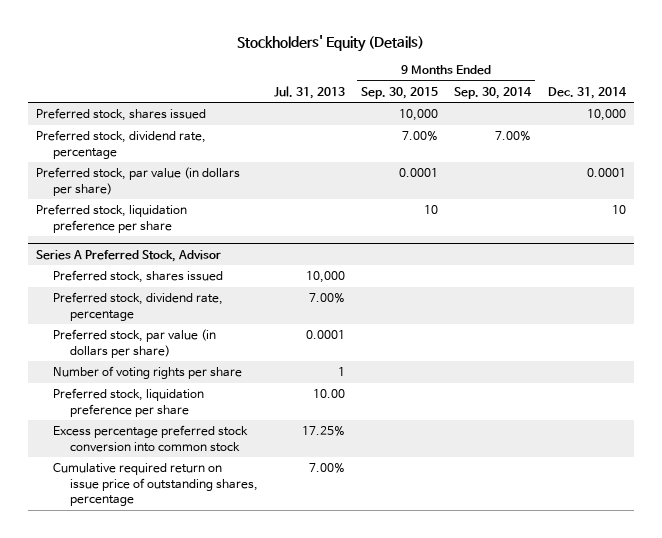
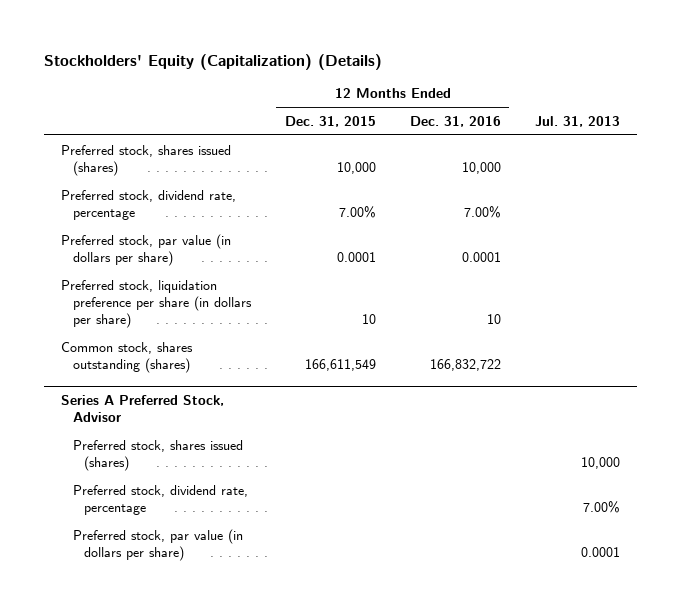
- Stockholders' Equity (Details)
+ Stockholders' Equity (Capitalization) (Details)
- | Jul. 31, 2013 | 9 Months Ended Sep. 30, 2015 | 9 Months Ended Sep. 30, 2014 | Dec. 31, 2014
+ | 12 Months Ended Dec. 31, 2015 | 12 Months Ended Dec. 31, 2016 | Jul. 31, 2013
- Preferred stock, shares issued | | 10,000 | | 10,000
+ Preferred stock, shares issued (shares) | 10,000 | 10,000 |
- Preferred stock, liquidation preference per share | | 10 | | 10
+ Preferred stock, liquidation preference per share (in dollars per share) | 10 | 10 |
+ Common stock, shares outstanding (shares) | 166,611,549 | 166,832,722 |
@ Series A Preferred Stock, Advisor
- Preferred stock, shares issued | 10,000 | | |
+ Preferred stock, shares issued (shares) | | | 10,000
- Number of voting rights per share | 1 | | |
- Preferred stock, liquidation preference per share | 10.00 | | |
- Excess percentage preferred stock conversion into common stock | 17.25% | | |
- Cumulative required return on issue price of outstanding shares, percentage | 7.00% | | |

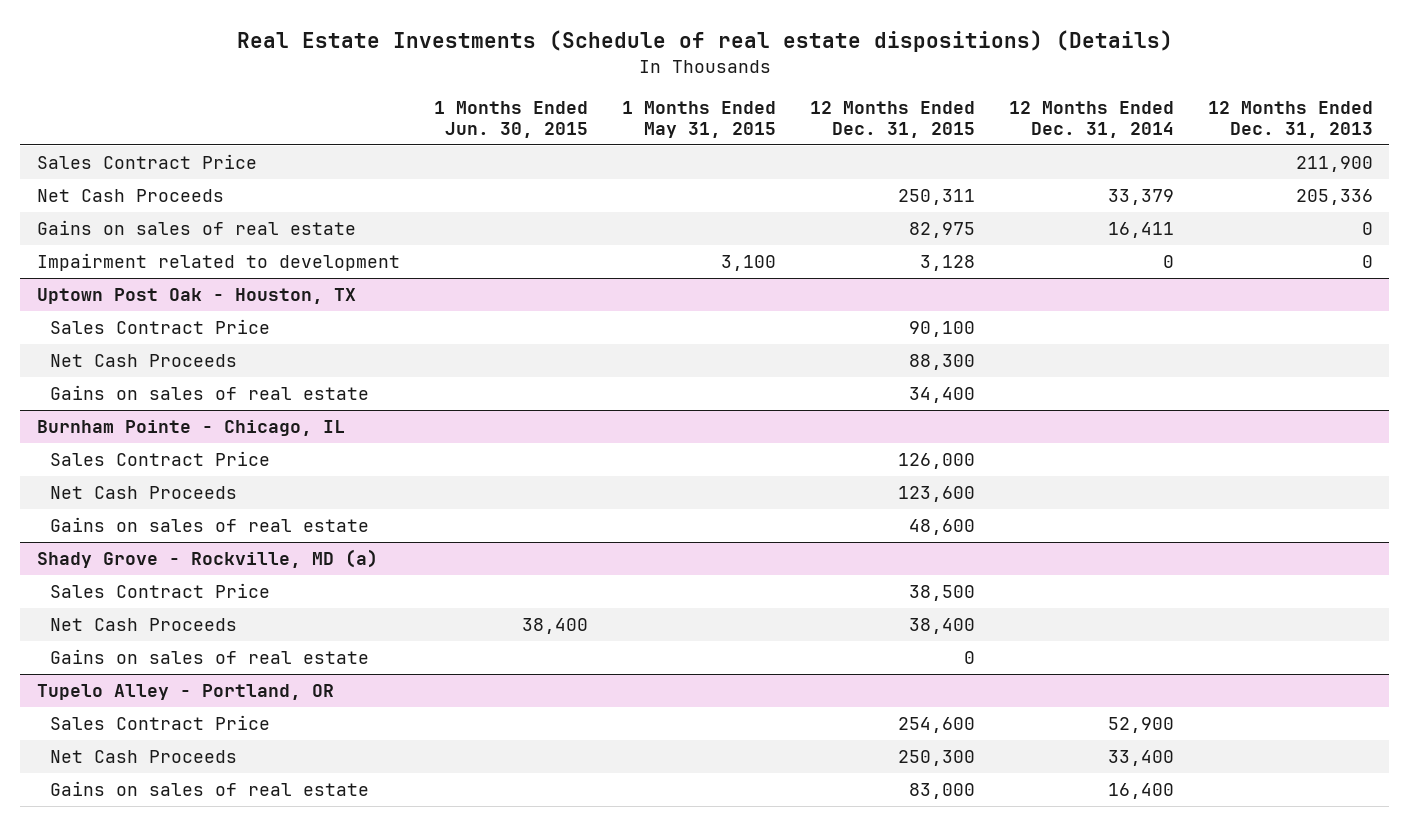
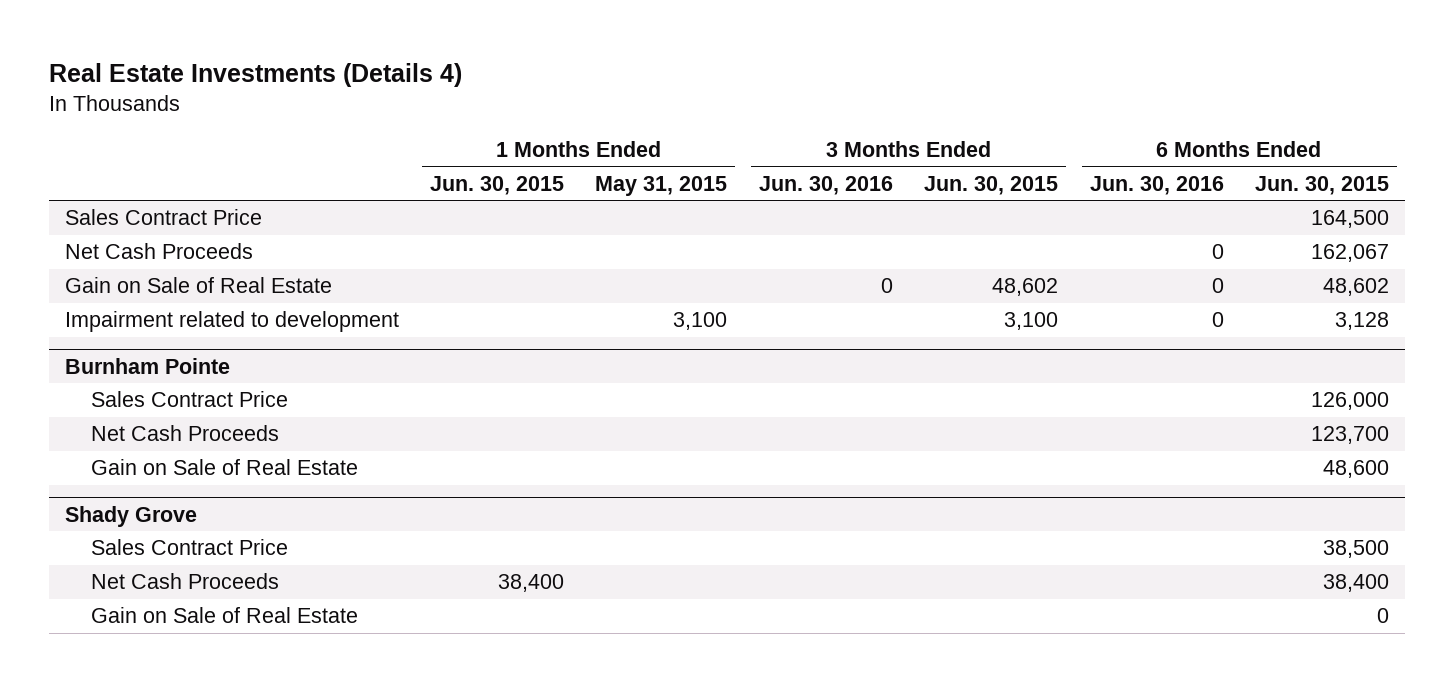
- Real Estate Investments (Schedule of real estate dispositions) (Details)
+ Real Estate Investments (Details 4)
- | 1 Months Ended Jun. 30, 2015 | 1 Months Ended May 31, 2015 | 12 Months Ended Dec. 31, 2015 | 12 Months Ended Dec. 31, 2014 | 12 Months Ended Dec. 31, 2013
+ | 1 Months Ended Jun. 30, 2015 | 1 Months Ended May 31, 2015 | 3 Months Ended Jun. 30, 2016 | 3 Months Ended Jun. 30, 2015 | 6 Months Ended Jun. 30, 2016 | 6 Months Ended Jun. 30, 2015
- Gains on sales of real estate | | | 82,975 | 16,411 | 0
+ Gain on Sale of Real Estate | | | 0 | 48,602 | 0 | 48,602
- Uptown Post Oak - Houston, TX
- Sales Contract Price | | | 90,100 | |
- Net Cash Proceeds | | | 88,300 | |
- Gains on sales of real estate | | | 34,400 | |
- Burnham Pointe - Chicago, IL
+ Burnham Pointe
- Gains on sales of real estate | | | 48,600 | |
- Shady Grove - Rockville, MD (a)
+ Gain on Sale of Real Estate | | | | | | 48,600
+ Shady Grove
- Gains on sales of real estate | | | 0 | |
- Tupelo Alley - Portland, OR
- Sales Contract Price | | | 254,600 | 52,900 |
- Net Cash Proceeds | | | 250,300 | 33,400 |
- Gains on sales of real estate | | | 83,000 | 16,400 |
+ Gain on Sale of Real Estate | | | | | | 0

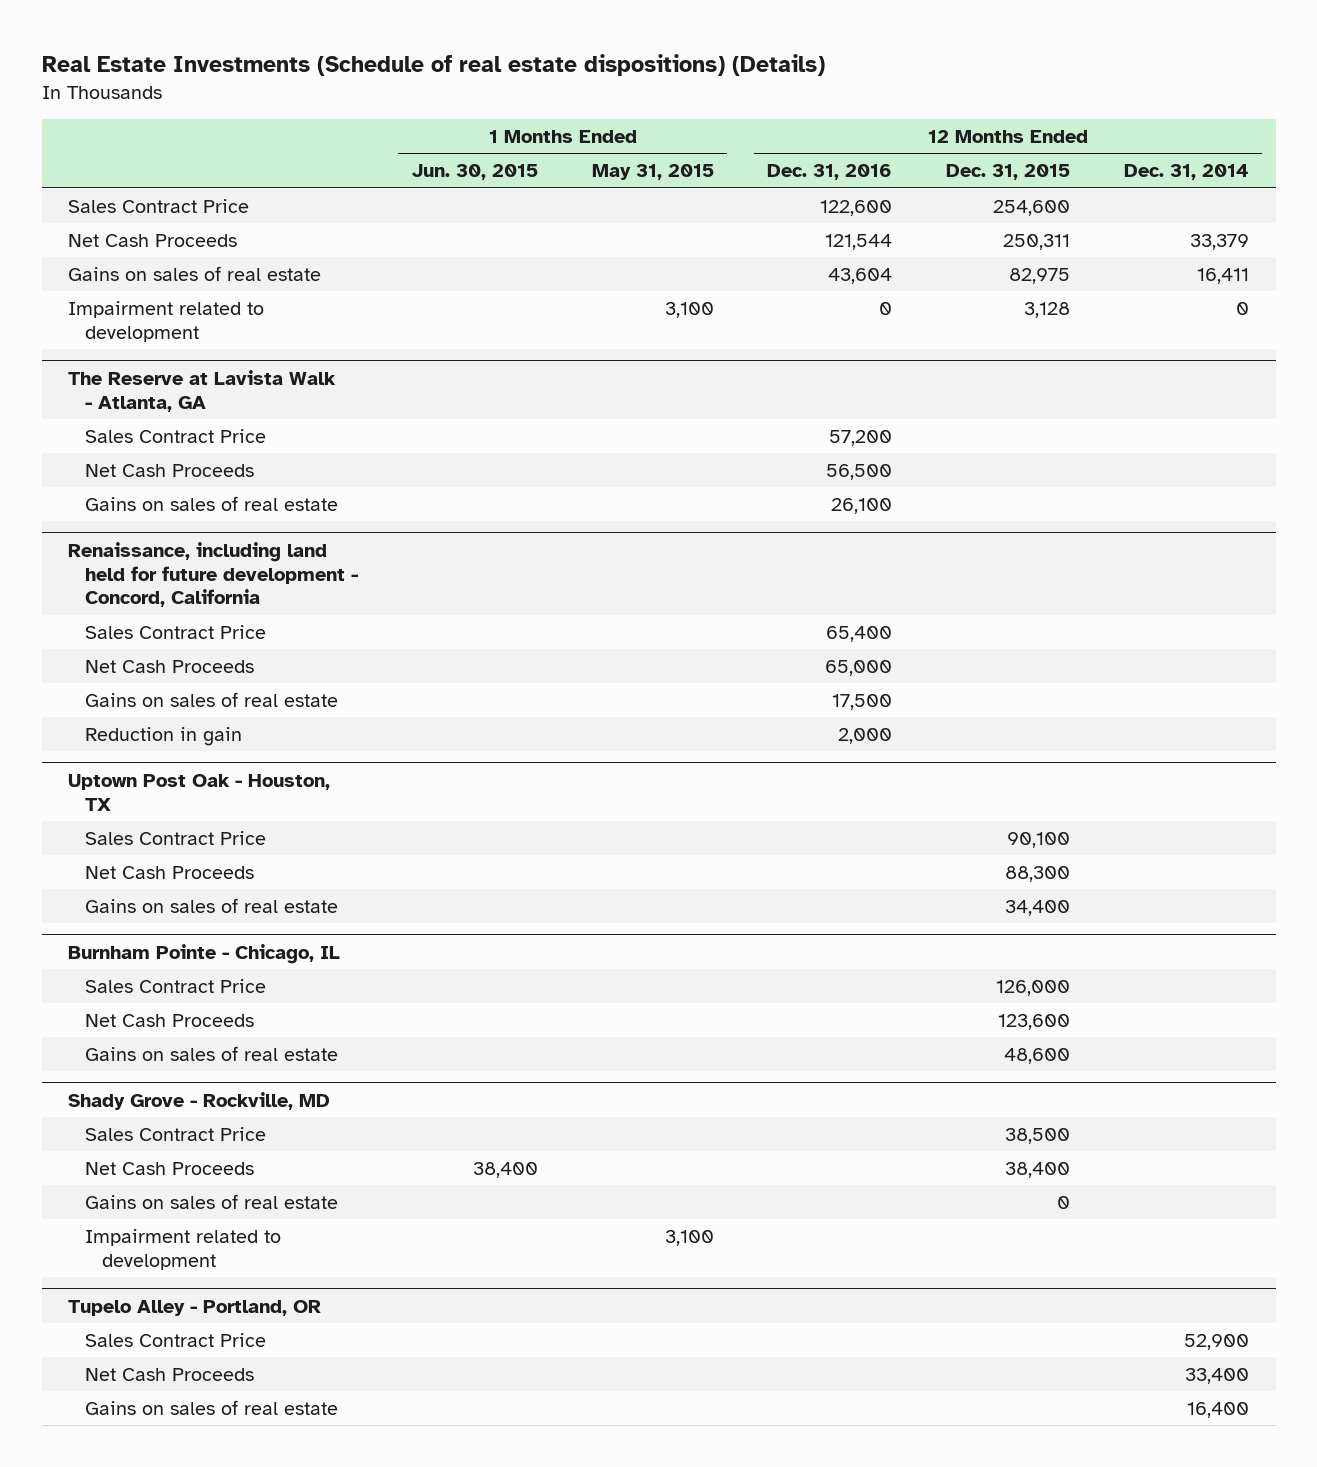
- Real Estate Investments (Details 4)
+ Real Estate Investments (Schedule of real estate dispositions) (Details)
- | 1 Months Ended Jun. 30, 2015 | 1 Months Ended May 31, 2015 | 3 Months Ended Jun. 30, 2016 | 3 Months Ended Jun. 30, 2015 | 6 Months Ended Jun. 30, 2016 | 6 Months Ended Jun. 30, 2015
+ | 1 Months Ended Jun. 30, 2015 | 1 Months Ended May 31, 2015 | 12 Months Ended Dec. 31, 2016 | 12 Months Ended Dec. 31, 2015 | 12 Months Ended Dec. 31, 2014
- Gain on Sale of Real Estate | | | 0 | 48,602 | 0 | 48,602
+ Gains on sales of real estate | | | 43,604 | 82,975 | 16,411
- Burnham Pointe
+ The Reserve at Lavista Walk - Atlanta, GA
+ Sales Contract Price | | | 57,200 | |
+ Net Cash Proceeds | | | 56,500 | |
+ Gains on sales of real estate | | | 26,100 | |
+ Renaissance, including land held for future development - Concord, California
+ Sales Contract Price | | | 65,400 | |
+ Net Cash Proceeds | | | 65,000 | |
+ Gains on sales of real estate | | | 17,500 | |
+ Reduction in gain | | | 2,000 | |
+ Uptown Post Oak - Houston, TX
+ Sales Contract Price | | | | 90,100 |
+ Net Cash Proceeds | | | | 88,300 |
+ Gains on sales of real estate | | | | 34,400 |
+ Burnham Pointe - Chicago, IL
- Gain on Sale of Real Estate | | | | | | 48,600
- Shady Grove
+ Gains on sales of real estate | | | | 48,600 |
+ Shady Grove - Rockville, MD
- Gain on Sale of Real Estate | | | | | | 0
+ Gains on sales of real estate | | | | 0 |
+ Impairment related to development | | 3,100 | | |
+ Tupelo Alley - Portland, OR
+ Sales Contract Price | | | | | 52,900
+ Net Cash Proceeds | | | | | 33,400
+ Gains on sales of real estate | | | | | 16,400

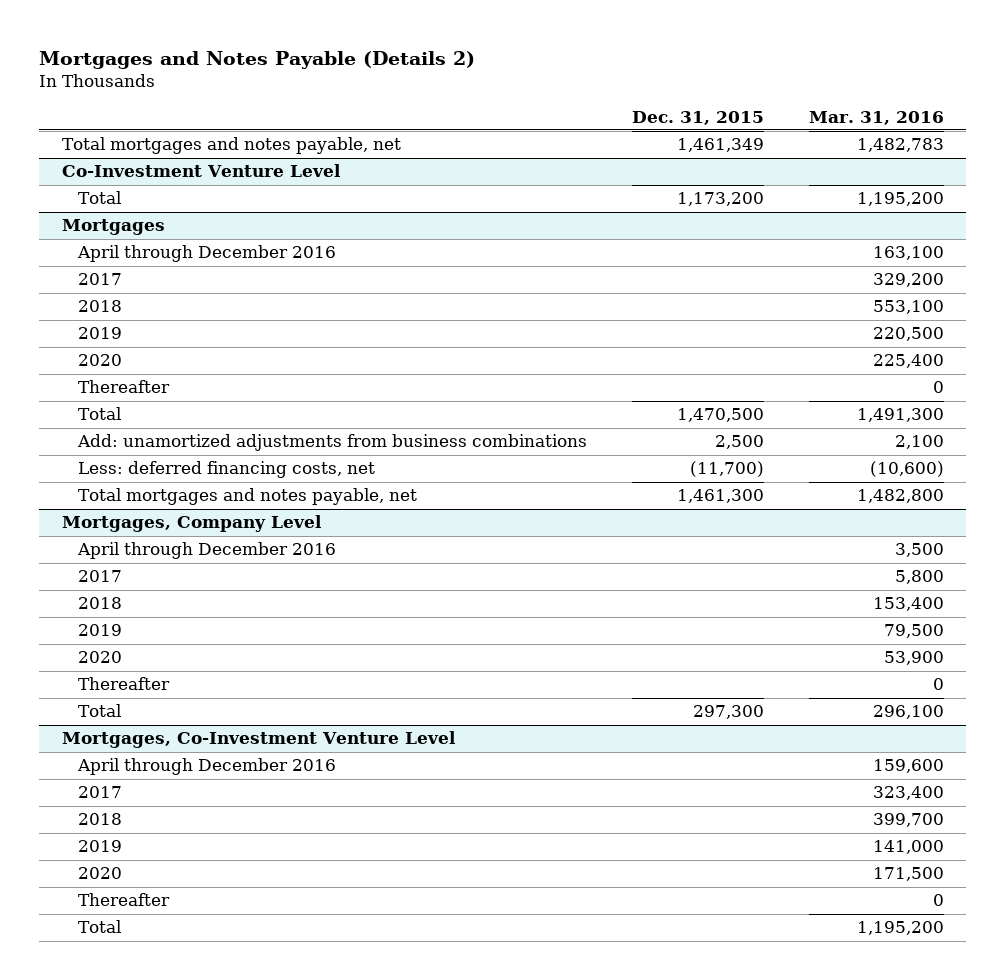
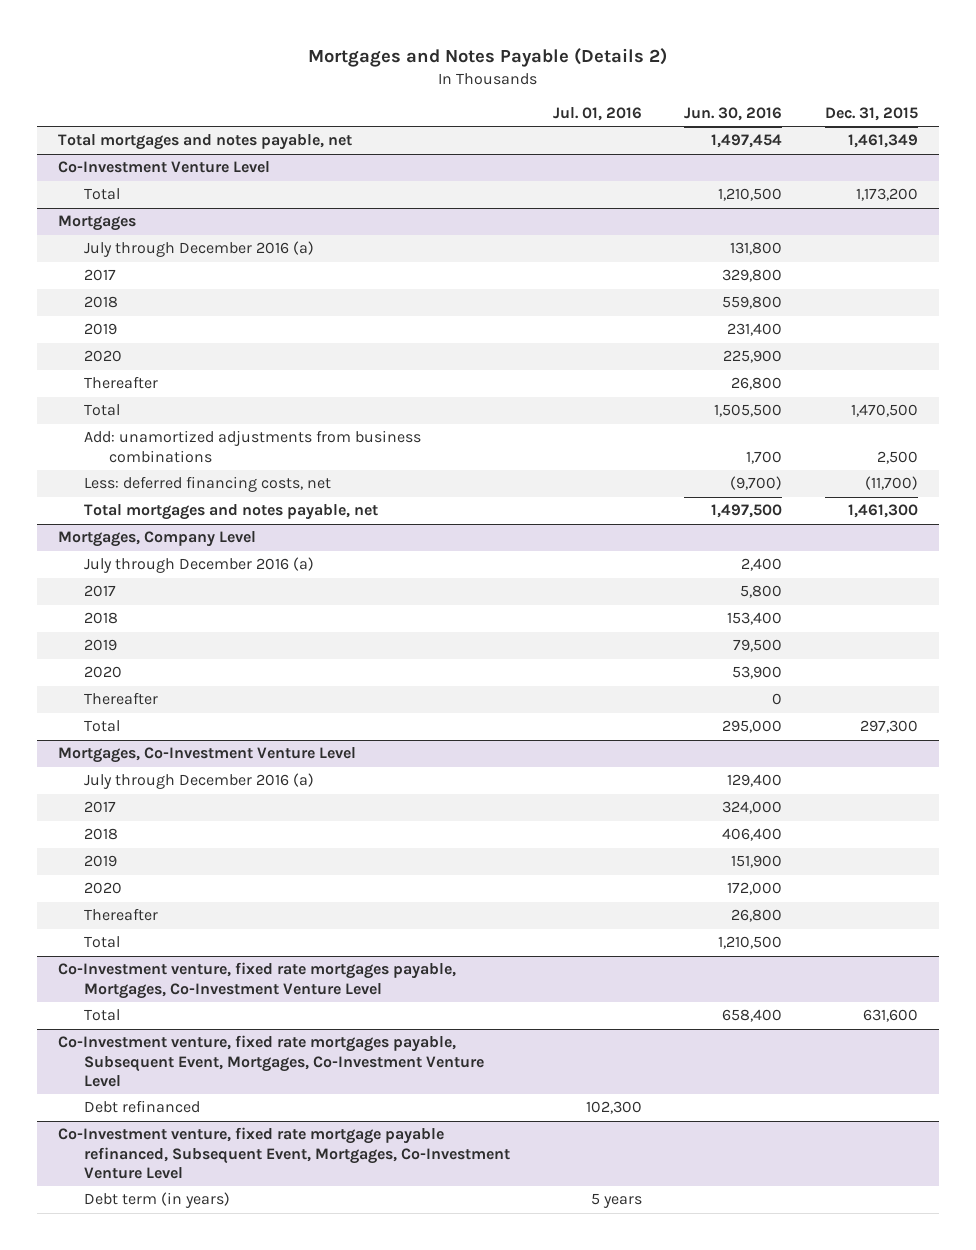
- | Dec. 31, 2015 | Mar. 31, 2016
+ | Jul. 01, 2016 | Jun. 30, 2016 | Dec. 31, 2015
@ Mortgages
- April through December 2016 | | 163,100
+ July through December 2016 (a) | | 131,800 |
@ Mortgages, Company Level
- April through December 2016 | | 3,500
+ July through December 2016 (a) | | 2,400 |
@ Mortgages, Co-Investment Venture Level
- April through December 2016 | | 159,600
+ July through December 2016 (a) | | 129,400 |
+ Co-Investment venture, fixed rate mortgages payable, Mortgages, Co-Investment Venture Level
+ Total | | 658,400 | 631,600
+ Co-Investment venture, fixed rate mortgages payable, Subsequent Event, Mortgages, Co-Investment Venture Level
+ Debt refinanced | 102,300 | |
+ Co-Investment venture, fixed rate mortgage payable refinanced, Subsequent Event, Mortgages, Co-Investment Venture Level
+ Debt term (in years) | 5 years | |

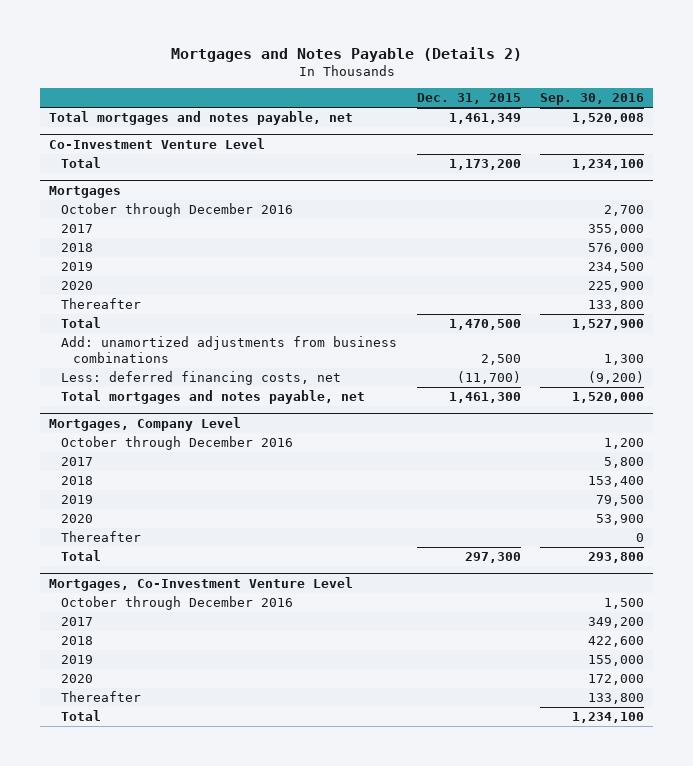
- | Jul. 01, 2016 | Jun. 30, 2016 | Dec. 31, 2015
+ | Dec. 31, 2015 | Sep. 30, 2016
@ Mortgages
- July through December 2016 (a) | | 131,800 |
+ October through December 2016 | | 2,700
@ Mortgages, Company Level
- July through December 2016 (a) | | 2,400 |
+ October through December 2016 | | 1,200
@ Mortgages, Co-Investment Venture Level
- July through December 2016 (a) | | 129,400 |
+ October through December 2016 | | 1,500
- Co-Investment venture, fixed rate mortgages payable, Mortgages, Co-Investment Venture Level
- Total | | 658,400 | 631,600
- Co-Investment venture, fixed rate mortgages payable, Subsequent Event, Mortgages, Co-Investment Venture Level
- Debt refinanced | 102,300 | |
- Co-Investment venture, fixed rate mortgage payable refinanced, Subsequent Event, Mortgages, Co-Investment Venture Level
- Debt term (in years) | 5 years | |

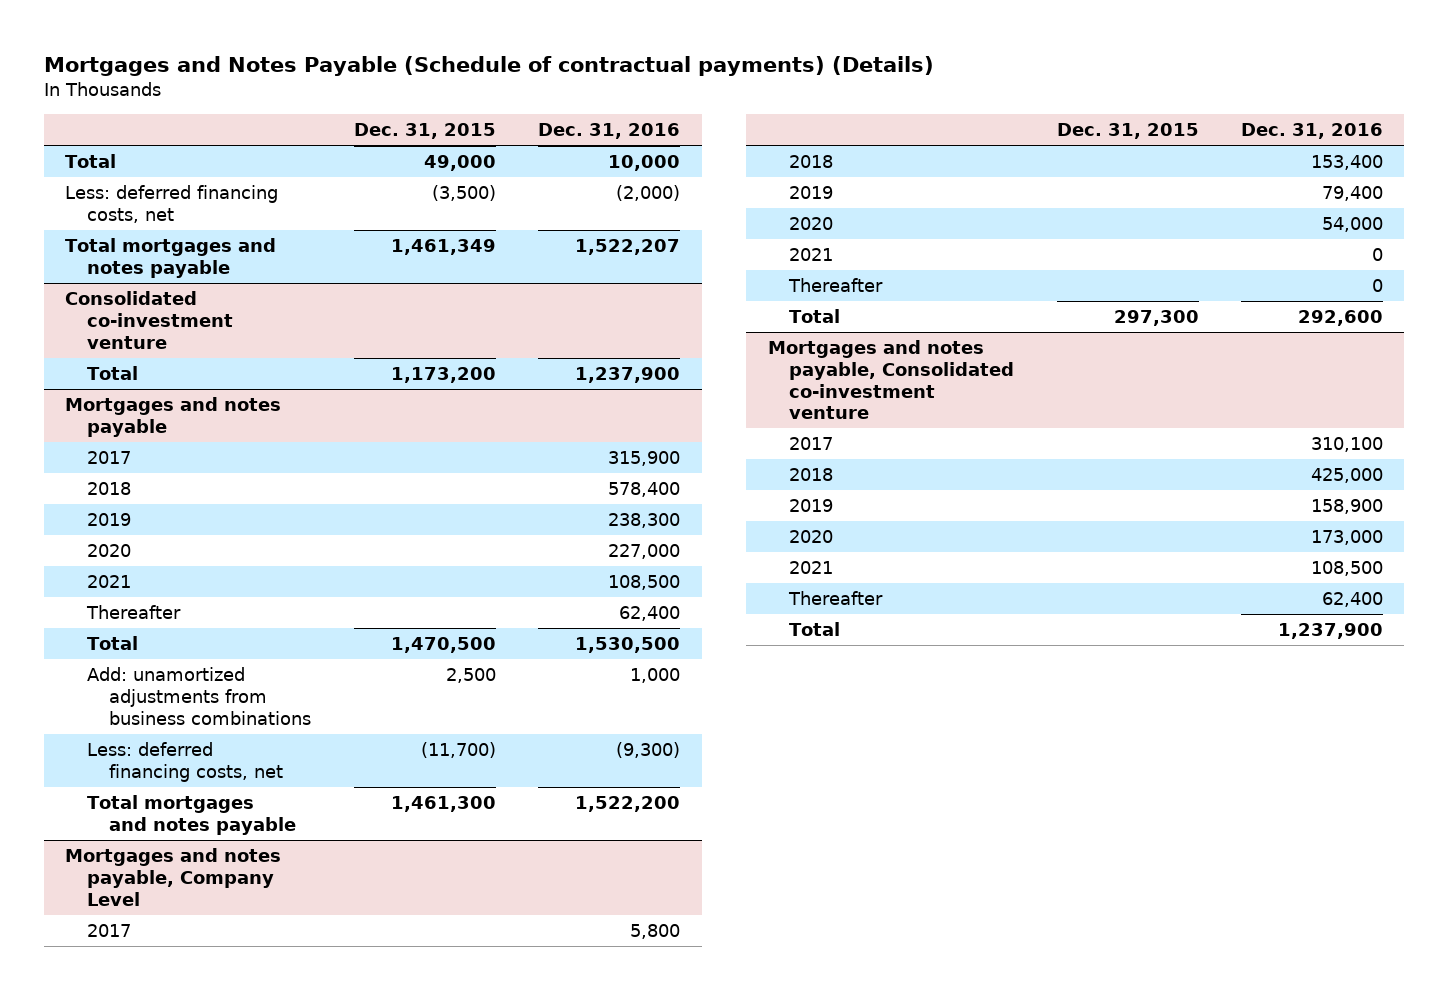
- Mortgages and Notes Payable (Details 2)
+ Mortgages and Notes Payable (Schedule of contractual payments) (Details)
- | Dec. 31, 2015 | Sep. 30, 2016
+ | Dec. 31, 2015 | Dec. 31, 2016
- Total mortgages and notes payable, net | 1,461,349 | 1,520,008
- Co-Investment Venture Level
+ Total | 49,000 | 10,000
+ Less: deferred financing costs, net | (3,500) | (2,000)
+ Total mortgages and notes payable | 1,461,349 | 1,522,207
+ Consolidated co-investment venture
- Mortgages
- October through December 2016 | | 2,700
+ Mortgages and notes payable
+ 2021 | | 108,500
- Total mortgages and notes payable, net | 1,461,300 | 1,520,000
- Mortgages, Company Level
- October through December 2016 | | 1,200
+ Total mortgages and notes payable | 1,461,300 | 1,522,200
+ Mortgages and notes payable, Company Level
+ 2021 | | 0
- Mortgages, Co-Investment Venture Level
- October through December 2016 | | 1,500
- 2017 | | 349,200
- 2018 | | 422,600
- 2019 | | 155,000
- 2020 | | 172,000
- Thereafter | | 133,800
- Total | | 1,234,100
+ Mortgages and notes payable, Consolidated co-investment venture
+ 2017 | | 310,100
+ 2018 | | 425,000
+ 2019 | | 158,900
+ 2020 | | 173,000
+ 2021 | | 108,500
+ Thereafter | | 62,400
+ Total | | 1,237,900

